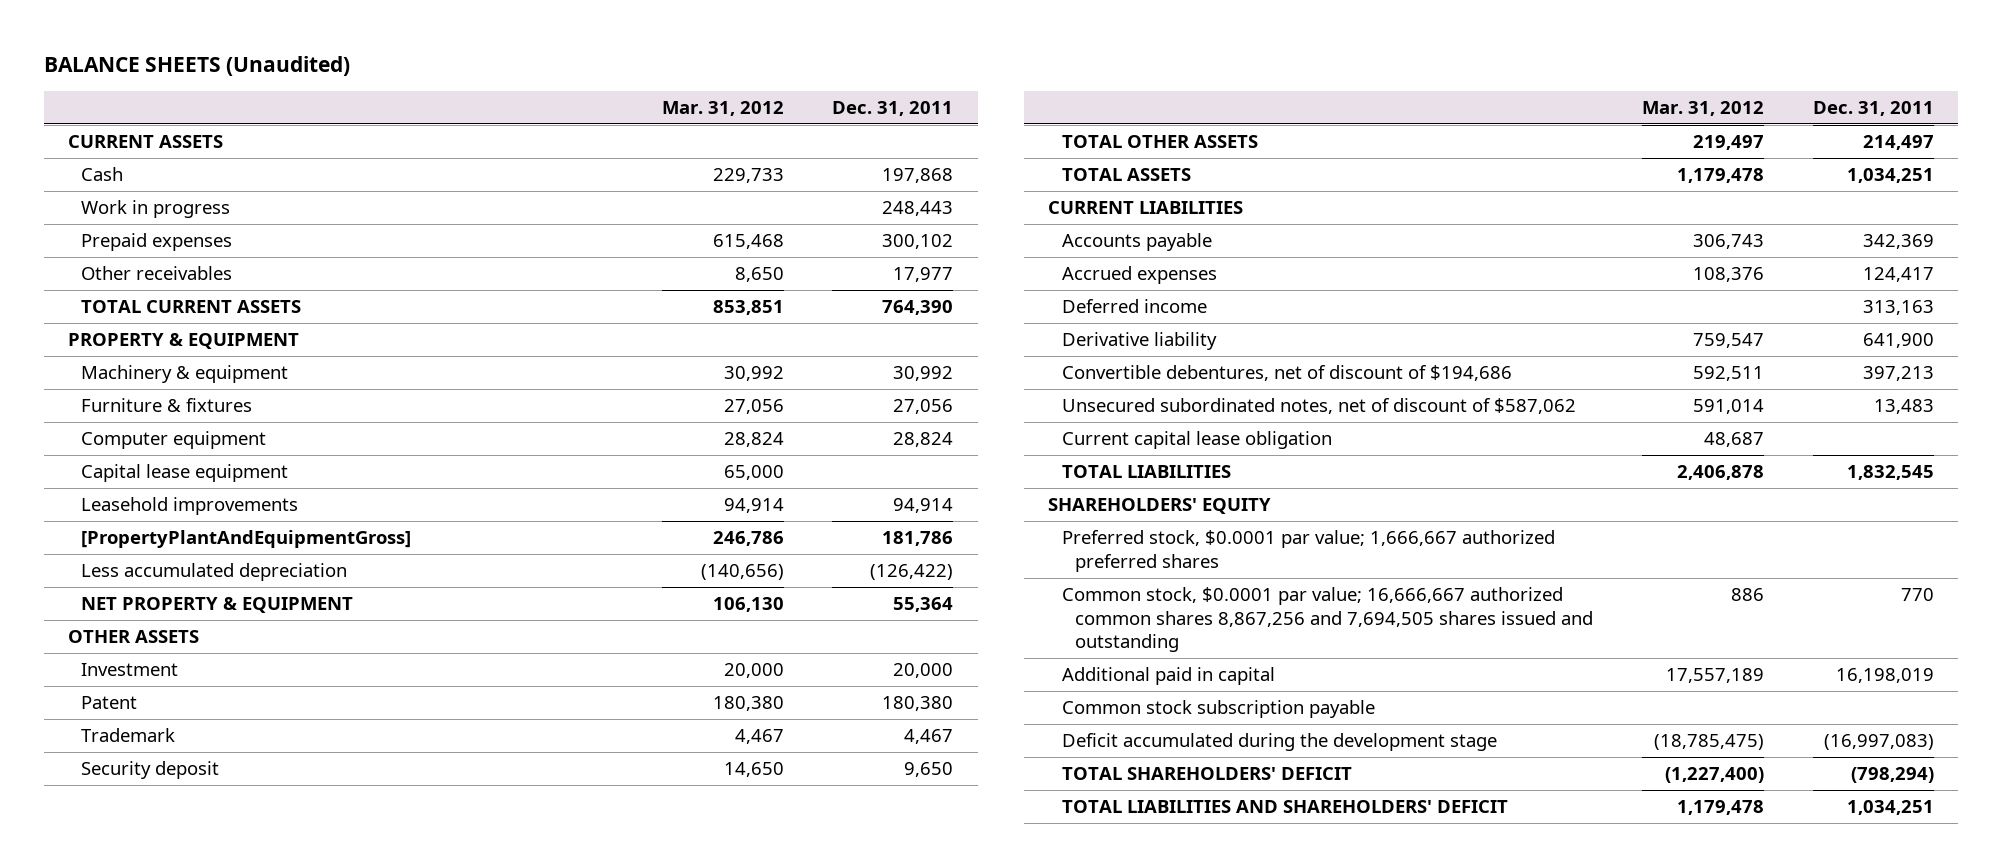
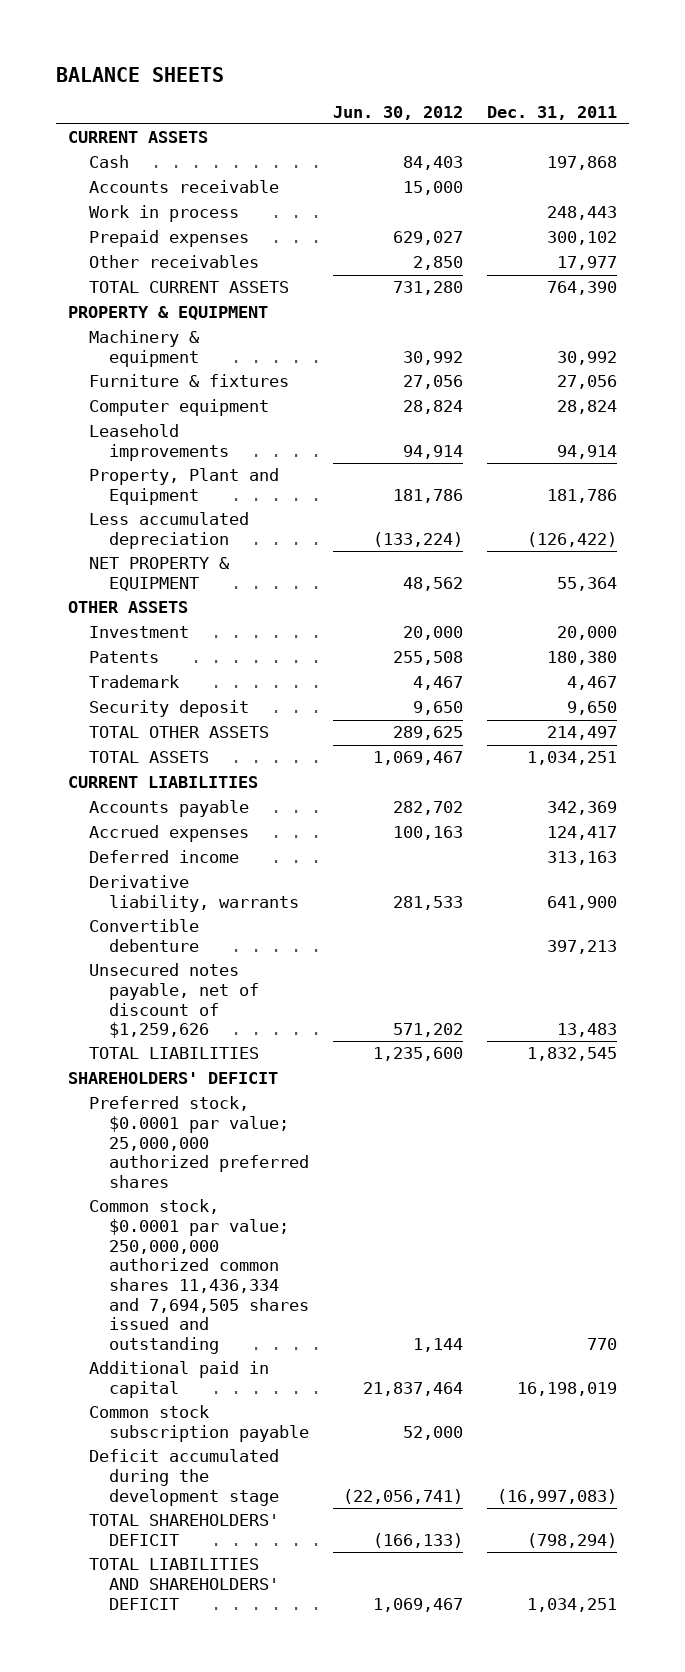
- BALANCE SHEETS (Unaudited)
+ BALANCE SHEETS
- | Mar. 31, 2012 | Dec. 31, 2011
+ | Jun. 30, 2012 | Dec. 31, 2011
- Work in progress | | 248,443
+ Accounts receivable | 15,000 |
+ Work in process | | 248,443
- Capital lease equipment | 65,000 |
- [PropertyPlantAndEquipmentGross] | 246,786 | 181,786
+ Property, Plant and Equipment | 181,786 | 181,786
- Patent | 180,380 | 180,380
+ Patents | 255,508 | 180,380
- Derivative liability | 759,547 | 641,900
- Convertible debentures, net of discount of $194,686 | 592,511 | 397,213
- Unsecured subordinated notes, net of discount of $587,062 | 591,014 | 13,483
- Current capital lease obligation | 48,687 |
+ Derivative liability, warrants | 281,533 | 641,900
+ Convertible debenture | | 397,213
+ Unsecured notes payable, net of discount of $1,259,626 | 571,202 | 13,483
- SHAREHOLDERS' EQUITY
- Preferred stock, $0.0001 par value; 1,666,667 authorized preferred shares
- Common stock, $0.0001 par value; 16,666,667 authorized common shares 8,867,256 and 7,694,505 shares issued and outstanding | 886 | 770
+ SHAREHOLDERS' DEFICIT
+ Preferred stock, $0.0001 par value; 25,000,000 authorized preferred shares
+ Common stock, $0.0001 par value; 250,000,000 authorized common shares 11,436,334 and 7,694,505 shares issued and outstanding | 1,144 | 770

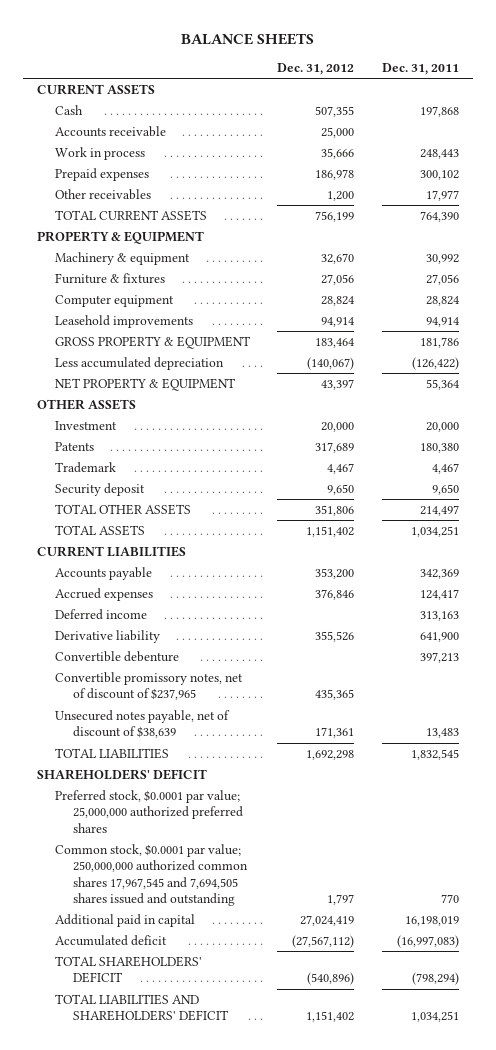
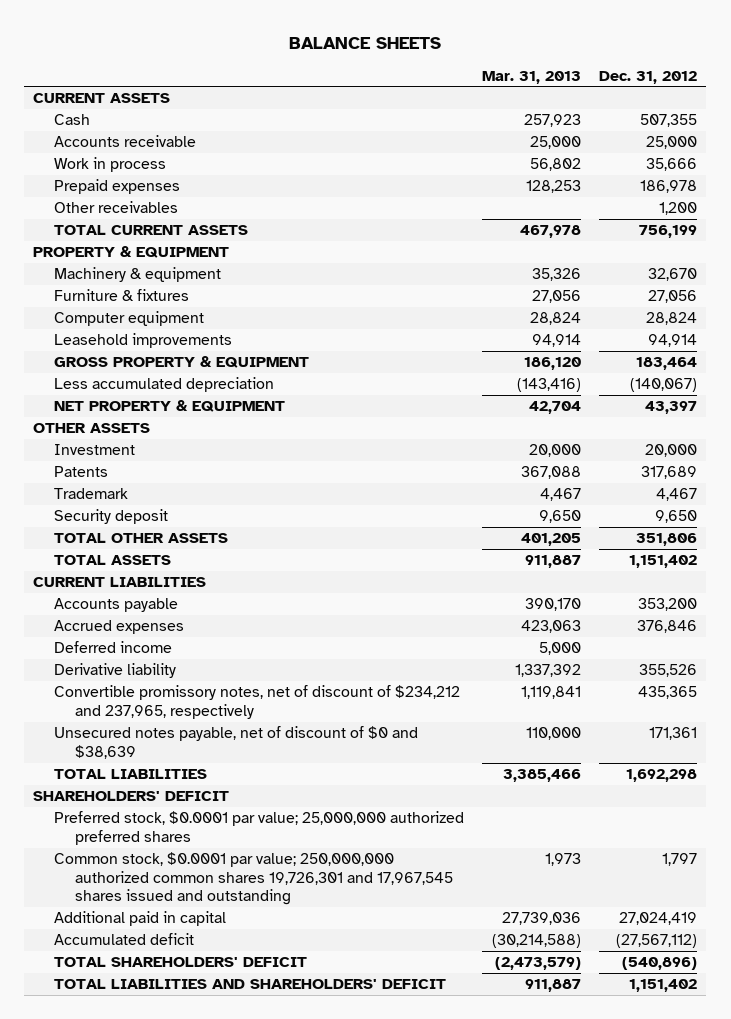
- | Dec. 31, 2012 | Dec. 31, 2011
+ | Mar. 31, 2013 | Dec. 31, 2012
- Convertible debenture | | 397,213
- Convertible promissory notes, net of discount of $237,965 | 435,365 |
- Unsecured notes payable, net of discount of $38,639 | 171,361 | 13,483
+ Convertible promissory notes, net of discount of $234,212 and 237,965, respectively | 1,119,841 | 435,365
+ Unsecured notes payable, net of discount of $0 and $38,639 | 110,000 | 171,361
- Common stock, $0.0001 par value; 250,000,000 authorized common shares 17,967,545 and 7,694,505 shares issued and outstanding | 1,797 | 770
+ Common stock, $0.0001 par value; 250,000,000 authorized common shares 19,726,301 and 17,967,545 shares issued and outstanding | 1,973 | 1,797

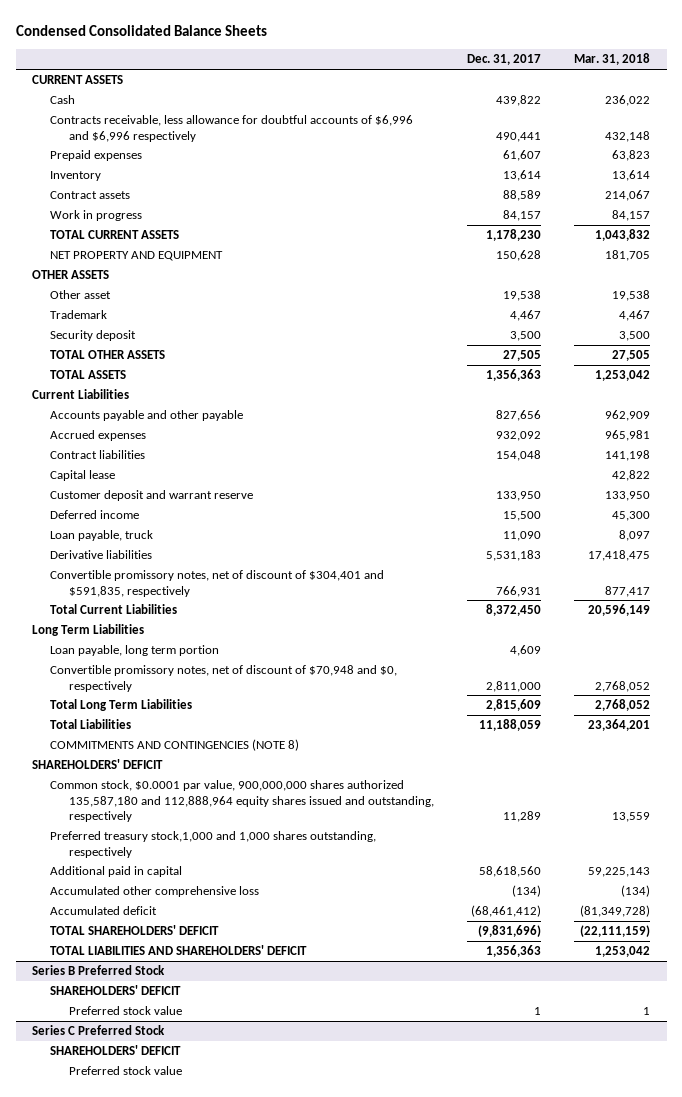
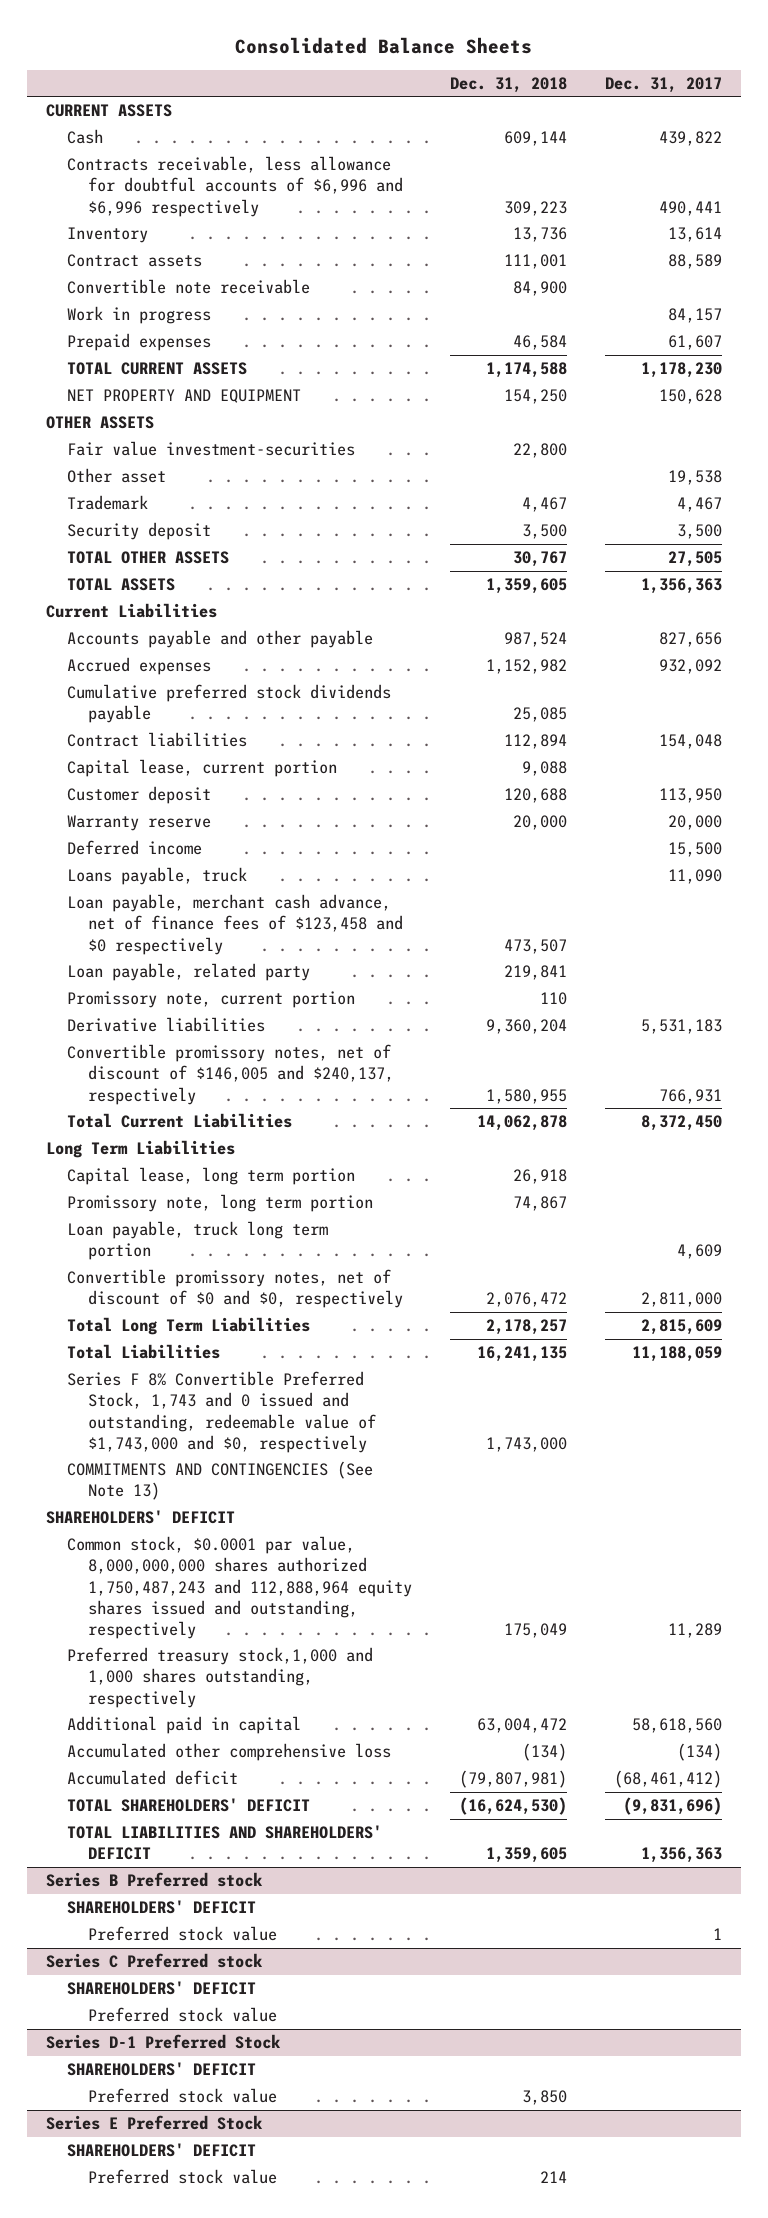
- Condensed Consolidated Balance Sheets
+ Consolidated Balance Sheets
- | Dec. 31, 2017 | Mar. 31, 2018
+ | Dec. 31, 2018 | Dec. 31, 2017
+ Convertible note receivable | 84,900 |
moved down: Prepaid expenses | 46,584 | 61,607
+ Fair value investment-securities | 22,800 |
+ Cumulative preferred stock dividends payable | 25,085 |
- Capital lease | | 42,822
- Customer deposit and warrant reserve | 133,950 | 133,950
+ Capital lease, current portion | 9,088 |
+ Customer deposit | 120,688 | 113,950
+ Warranty reserve | 20,000 | 20,000
- Loan payable, truck | 11,090 | 8,097
+ Loans payable, truck | | 11,090
+ Loan payable, merchant cash advance, net of finance fees of $123,458 and $0 respectively | 473,507 |
+ Loan payable, related party | 219,841 |
+ Promissory note, current portion | 110 |
- Convertible promissory notes, net of discount of $304,401 and $591,835, respectively | 766,931 | 877,417
+ Convertible promissory notes, net of discount of $146,005 and $240,137, respectively | 1,580,955 | 766,931
- Loan payable, long term portion | 4,609 |
- Convertible promissory notes, net of discount of $70,948 and $0, respectively | 2,811,000 | 2,768,052
+ Capital lease, long term portion | 26,918 |
+ Promissory note, long term portion | 74,867 |
+ Loan payable, truck long term portion | | 4,609
+ Convertible promissory notes, net of discount of $0 and $0, respectively | 2,076,472 | 2,811,000
- COMMITMENTS AND CONTINGENCIES (NOTE 8)
+ Series F 8% Convertible Preferred Stock, 1,743 and 0 issued and outstanding, redeemable value of $1,743,000 and $0, respectively | 1,743,000 |
+ COMMITMENTS AND CONTINGENCIES (See Note 13)
- Common stock, $0.0001 par value, 900,000,000 shares authorized 135,587,180 and 112,888,964 equity shares issued and outstanding, respectively | 11,289 | 13,559
+ Common stock, $0.0001 par value, 8,000,000,000 shares authorized 1,750,487,243 and 112,888,964 equity shares issued and outstanding, respectively | 175,049 | 11,289
- Series B Preferred Stock
+ Series B Preferred stock
- Series C Preferred Stock
+ Series C Preferred stock
+ Series D-1 Preferred Stock
+ SHAREHOLDERS' DEFICIT
+ Preferred stock value | 3,850 |
+ Series E Preferred Stock
+ SHAREHOLDERS' DEFICIT
+ Preferred stock value | 214 |

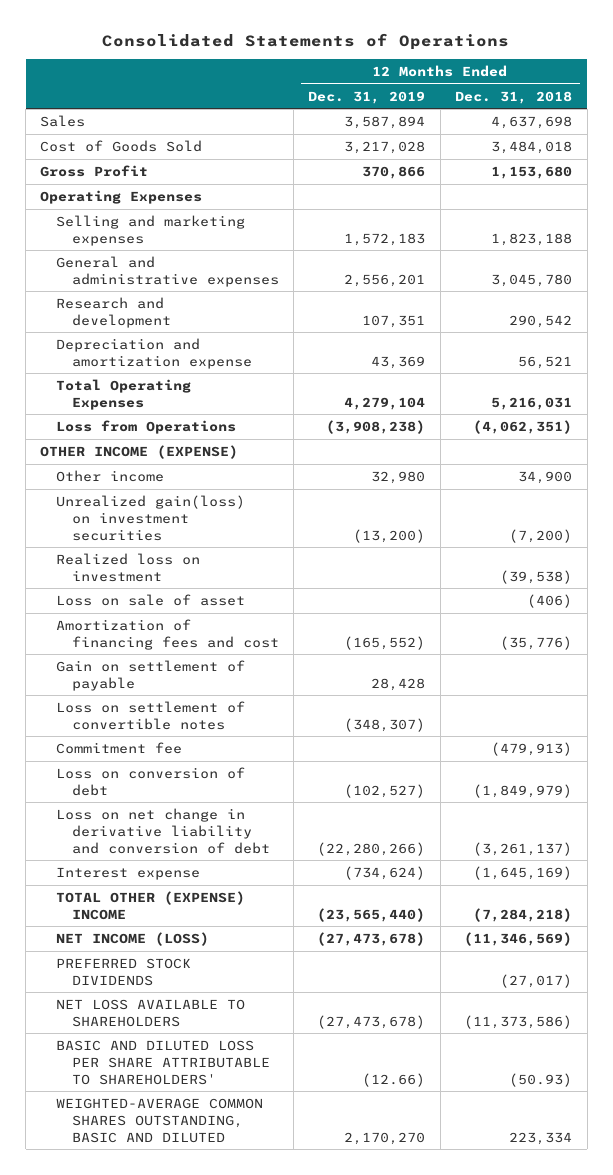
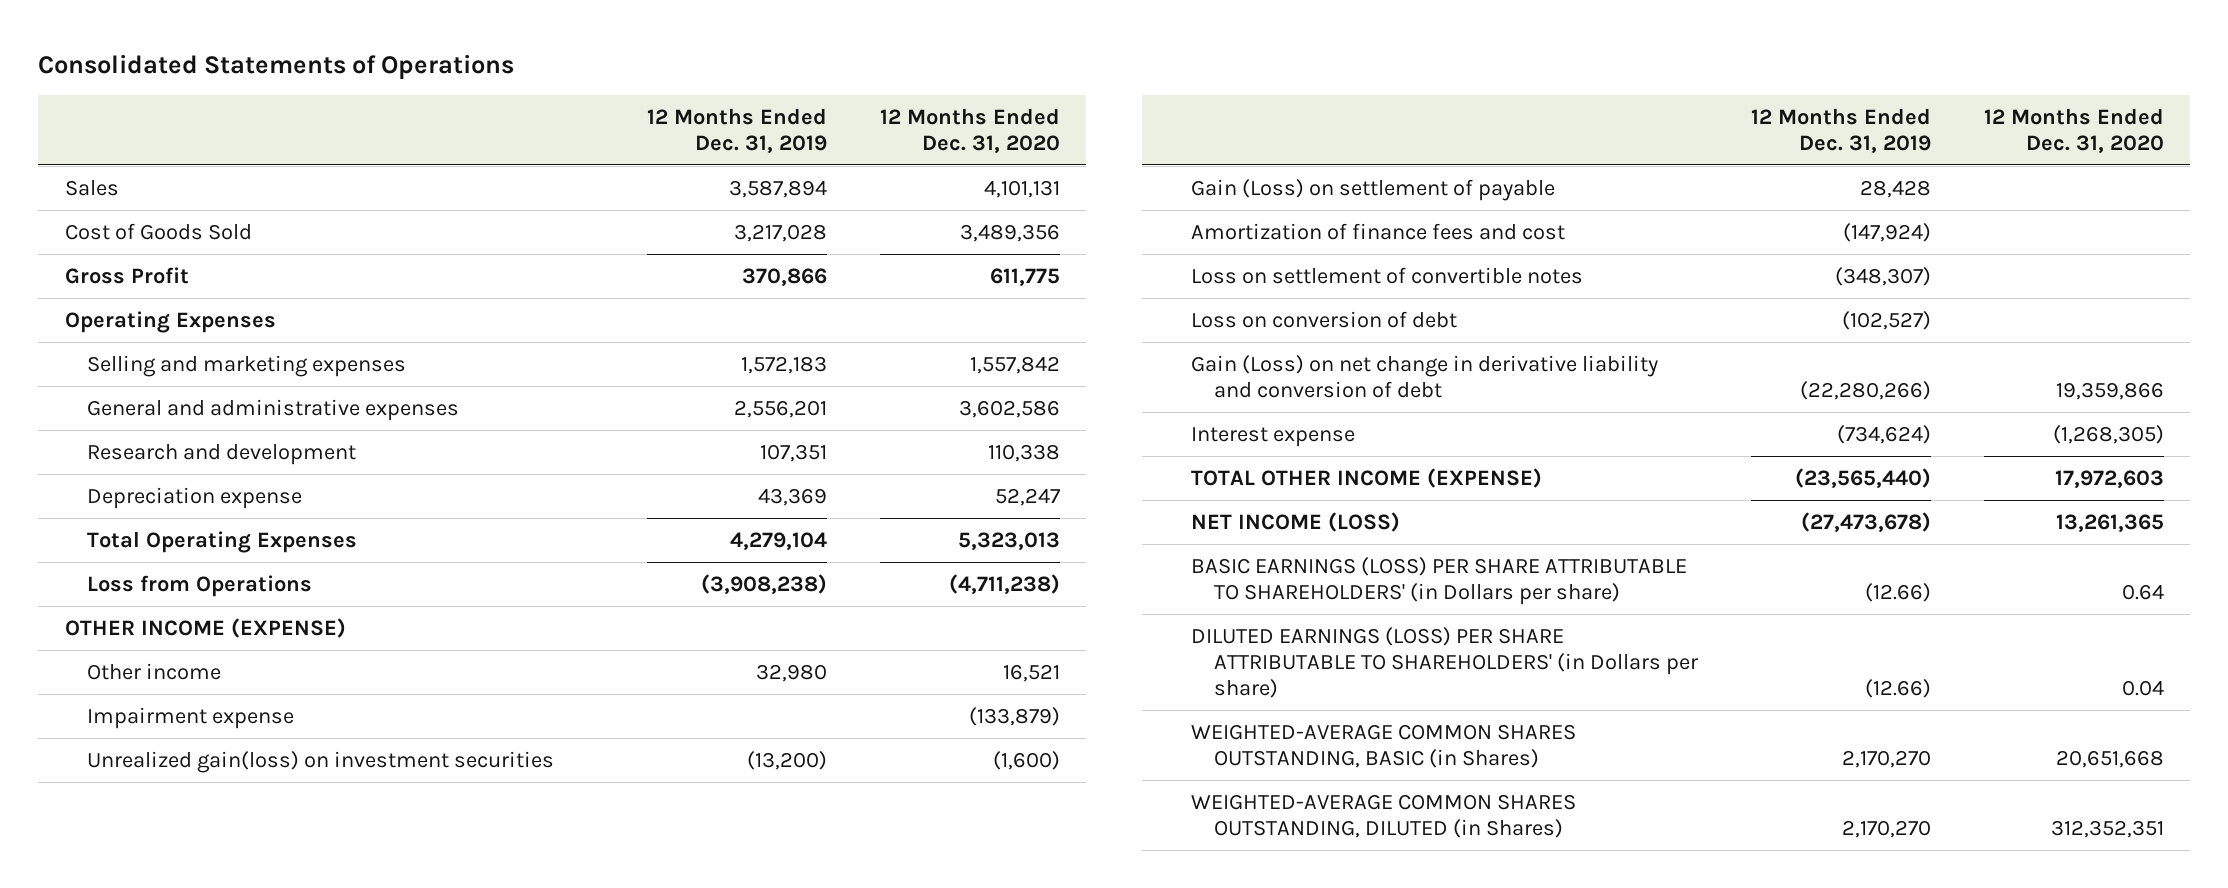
- | 12 Months Ended Dec. 31, 2019 | 12 Months Ended Dec. 31, 2018
+ | 12 Months Ended Dec. 31, 2019 | 12 Months Ended Dec. 31, 2020
- Depreciation and amortization expense | 43,369 | 56,521
+ Depreciation expense | 43,369 | 52,247
+ Impairment expense | | (133,879)
- Realized loss on investment | | (39,538)
- Loss on sale of asset | | (406)
- Amortization of financing fees and cost | (165,552) | (35,776)
- Gain on settlement of payable | 28,428 |
+ Gain (Loss) on settlement of payable | 28,428 |
+ Amortization of finance fees and cost | (147,924) |
- Commitment fee | | (479,913)
- Loss on net change in derivative liability and conversion of debt | (22,280,266) | (3,261,137)
+ Gain (Loss) on net change in derivative liability and conversion of debt | (22,280,266) | 19,359,866
- TOTAL OTHER (EXPENSE) INCOME | (23,565,440) | (7,284,218)
+ TOTAL OTHER INCOME (EXPENSE) | (23,565,440) | 17,972,603
- PREFERRED STOCK DIVIDENDS | | (27,017)
- NET LOSS AVAILABLE TO SHAREHOLDERS | (27,473,678) | (11,373,586)
- BASIC AND DILUTED LOSS PER SHARE ATTRIBUTABLE TO SHAREHOLDERS' | (12.66) | (50.93)
- WEIGHTED-AVERAGE COMMON SHARES OUTSTANDING, BASIC AND DILUTED | 2,170,270 | 223,334
+ BASIC EARNINGS (LOSS) PER SHARE ATTRIBUTABLE TO SHAREHOLDERS' (in Dollars per share) | (12.66) | 0.64
+ DILUTED EARNINGS (LOSS) PER SHARE ATTRIBUTABLE TO SHAREHOLDERS' (in Dollars per share) | (12.66) | 0.04
+ WEIGHTED-AVERAGE COMMON SHARES OUTSTANDING, BASIC (in Shares) | 2,170,270 | 20,651,668
+ WEIGHTED-AVERAGE COMMON SHARES OUTSTANDING, DILUTED (in Shares) | 2,170,270 | 312,352,351

